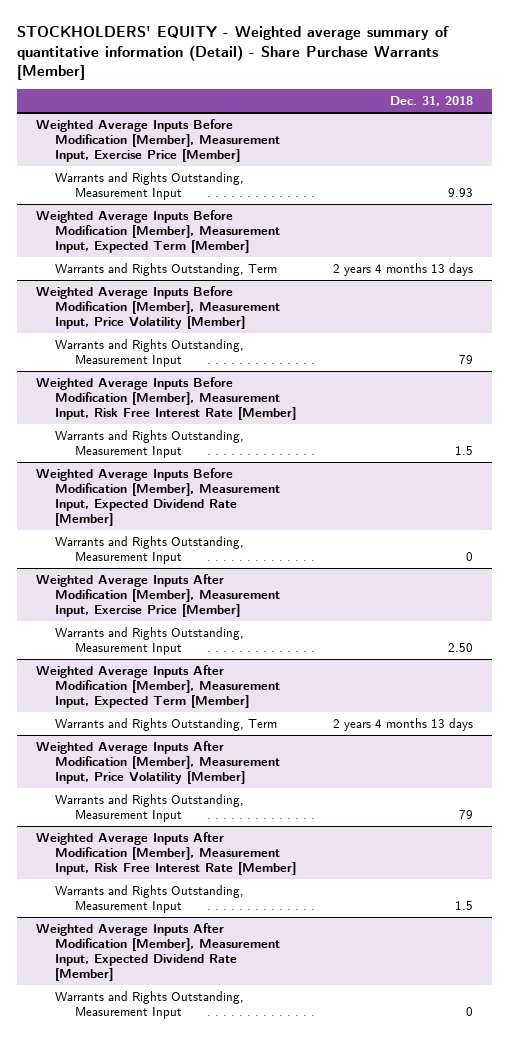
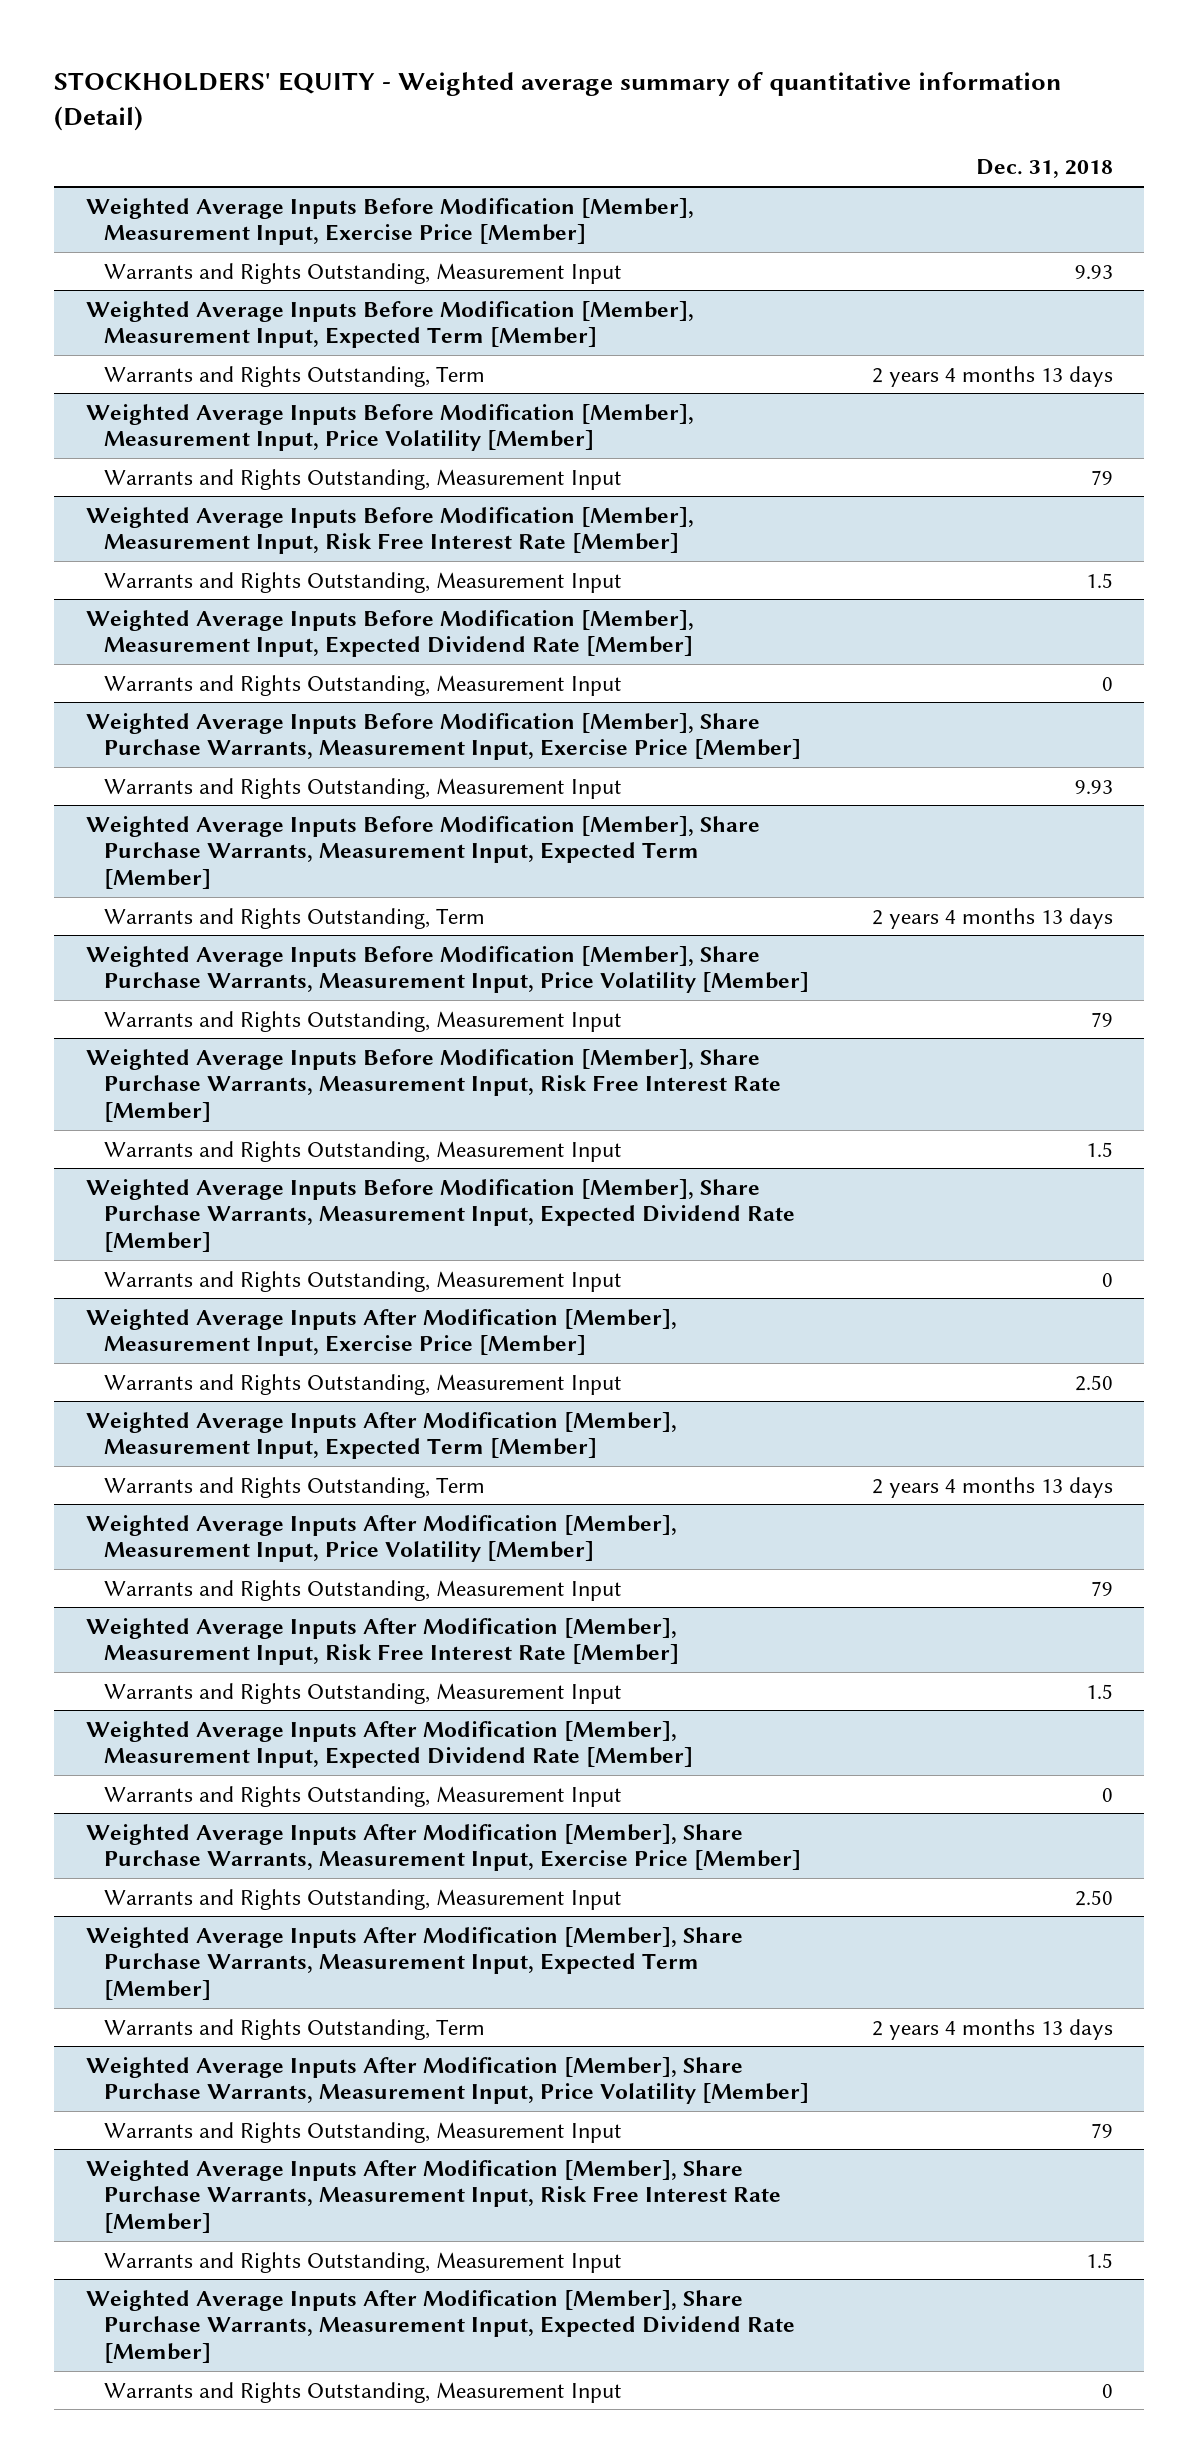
- STOCKHOLDERS' EQUITY - Weighted average summary of quantitative information (Detail) - Share Purchase Warrants [Member]
+ STOCKHOLDERS' EQUITY - Weighted average summary of quantitative information (Detail)
+ Weighted Average Inputs Before Modification [Member], Share Purchase Warrants, Measurement Input, Exercise Price [Member]
+ Warrants and Rights Outstanding, Measurement Input | 9.93
+ Weighted Average Inputs Before Modification [Member], Share Purchase Warrants, Measurement Input, Expected Term [Member]
+ Warrants and Rights Outstanding, Term | 2 years 4 months 13 days
+ Weighted Average Inputs Before Modification [Member], Share Purchase Warrants, Measurement Input, Price Volatility [Member]
+ Warrants and Rights Outstanding, Measurement Input | 79
+ Weighted Average Inputs Before Modification [Member], Share Purchase Warrants, Measurement Input, Risk Free Interest Rate [Member]
+ Warrants and Rights Outstanding, Measurement Input | 1.5
+ Weighted Average Inputs Before Modification [Member], Share Purchase Warrants, Measurement Input, Expected Dividend Rate [Member]
+ Warrants and Rights Outstanding, Measurement Input | 0
+ Weighted Average Inputs After Modification [Member], Share Purchase Warrants, Measurement Input, Exercise Price [Member]
+ Warrants and Rights Outstanding, Measurement Input | 2.50
+ Weighted Average Inputs After Modification [Member], Share Purchase Warrants, Measurement Input, Expected Term [Member]
+ Warrants and Rights Outstanding, Term | 2 years 4 months 13 days
+ Weighted Average Inputs After Modification [Member], Share Purchase Warrants, Measurement Input, Price Volatility [Member]
+ Warrants and Rights Outstanding, Measurement Input | 79
+ Weighted Average Inputs After Modification [Member], Share Purchase Warrants, Measurement Input, Risk Free Interest Rate [Member]
+ Warrants and Rights Outstanding, Measurement Input | 1.5
+ Weighted Average Inputs After Modification [Member], Share Purchase Warrants, Measurement Input, Expected Dividend Rate [Member]
+ Warrants and Rights Outstanding, Measurement Input | 0

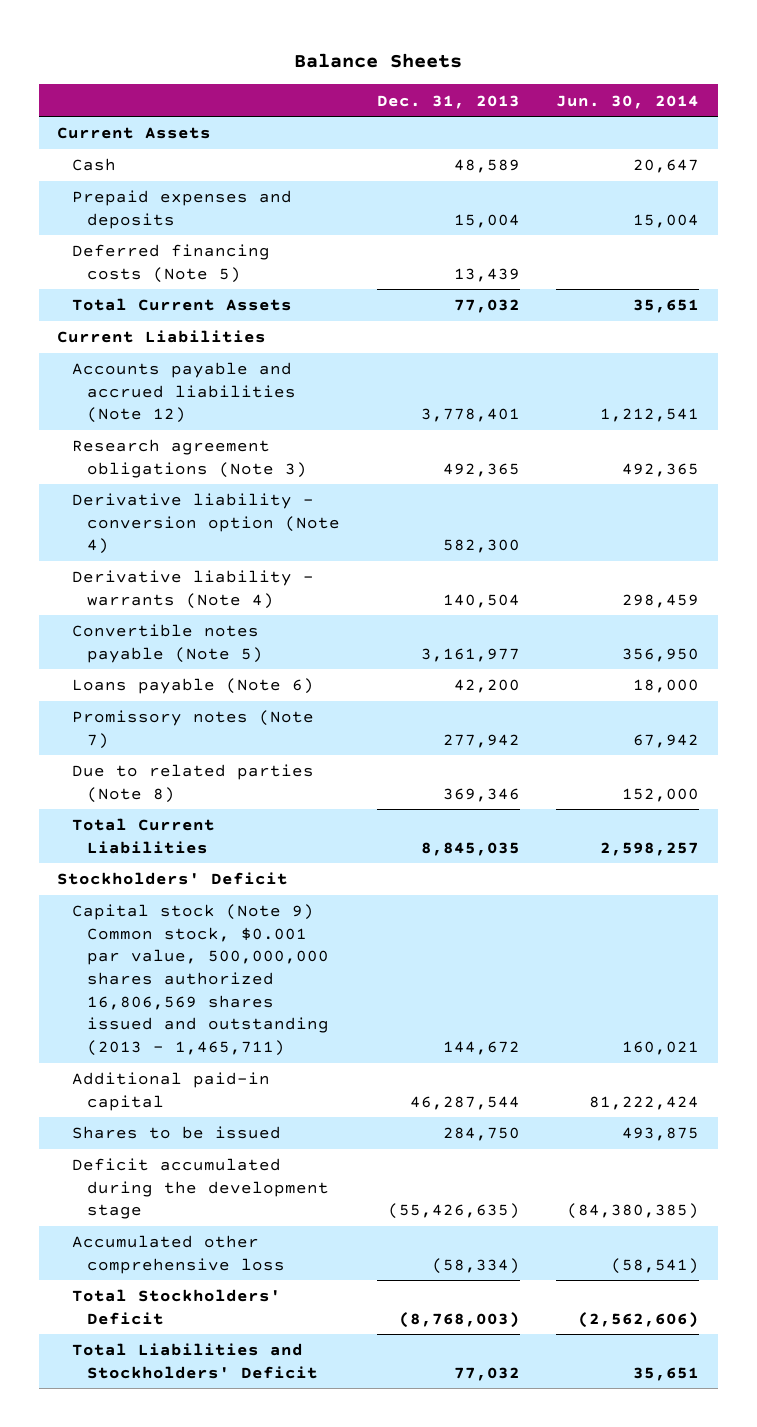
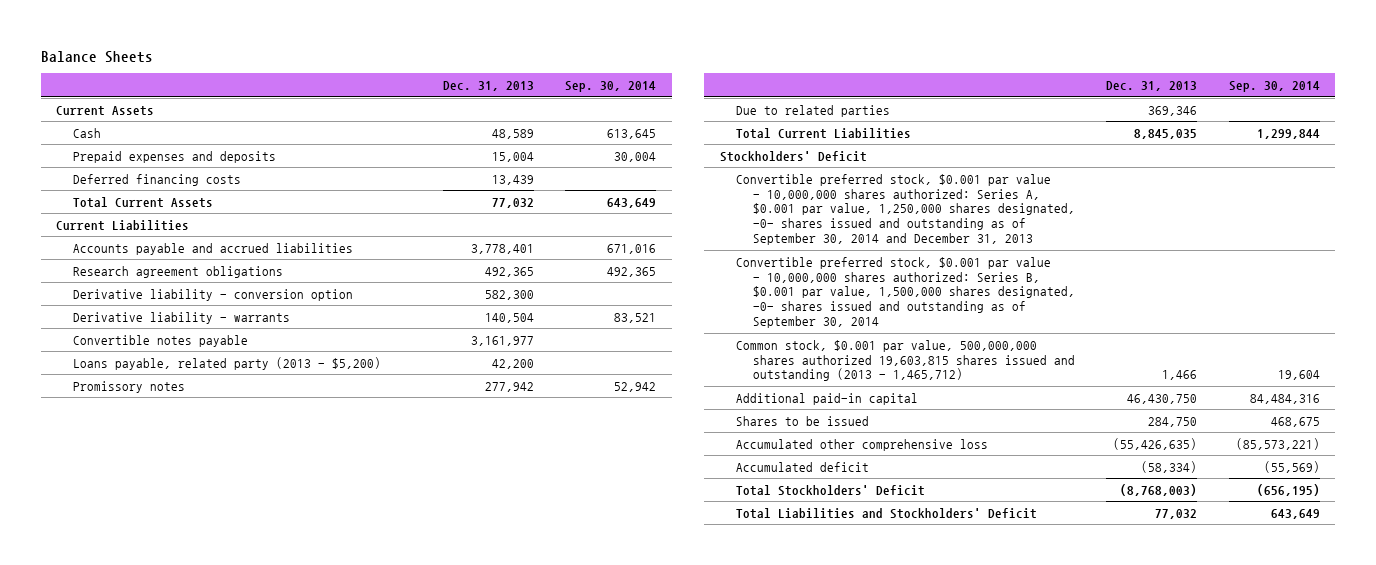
- | Dec. 31, 2013 | Jun. 30, 2014
+ | Dec. 31, 2013 | Sep. 30, 2014
- Deferred financing costs (Note 5) | 13,439 |
+ Deferred financing costs | 13,439 |
- Accounts payable and accrued liabilities (Note 12) | 3,778,401 | 1,212,541
- Research agreement obligations (Note 3) | 492,365 | 492,365
- Derivative liability - conversion option (Note 4) | 582,300 |
- Derivative liability - warrants (Note 4) | 140,504 | 298,459
- Convertible notes payable (Note 5) | 3,161,977 | 356,950
- Loans payable (Note 6) | 42,200 | 18,000
- Promissory notes (Note 7) | 277,942 | 67,942
- Due to related parties (Note 8) | 369,346 | 152,000
+ Accounts payable and accrued liabilities | 3,778,401 | 671,016
+ Research agreement obligations | 492,365 | 492,365
+ Derivative liability - conversion option | 582,300 |
+ Derivative liability - warrants | 140,504 | 83,521
+ Convertible notes payable | 3,161,977 |
+ Loans payable, related party (2013 - $5,200) | 42,200 |
+ Promissory notes | 277,942 | 52,942
+ Due to related parties | 369,346 |
- Capital stock (Note 9) Common stock, $0.001 par value, 500,000,000 shares authorized 16,806,569 shares issued and outstanding (2013 - 1,465,711) | 144,672 | 160,021
- Additional paid-in capital | 46,287,544 | 81,222,424
+ Convertible preferred stock, $0.001 par value - 10,000,000 shares authorized: Series A, $0.001 par value, 1,250,000 shares designated, -0- shares issued and outstanding as of September 30, 2014 and December 31, 2013
+ Convertible preferred stock, $0.001 par value - 10,000,000 shares authorized: Series B, $0.001 par value, 1,500,000 shares designated, -0- shares issued and outstanding as of September 30, 2014
+ Common stock, $0.001 par value, 500,000,000 shares authorized 19,603,815 shares issued and outstanding (2013 - 1,465,712) | 1,466 | 19,604
+ Additional paid-in capital | 46,430,750 | 84,484,316
- Deficit accumulated during the development stage | (55,426,635) | (84,380,385)
- Accumulated other comprehensive loss | (58,334) | (58,541)
+ Accumulated other comprehensive loss | (55,426,635) | (85,573,221)
+ Accumulated deficit | (58,334) | (55,569)

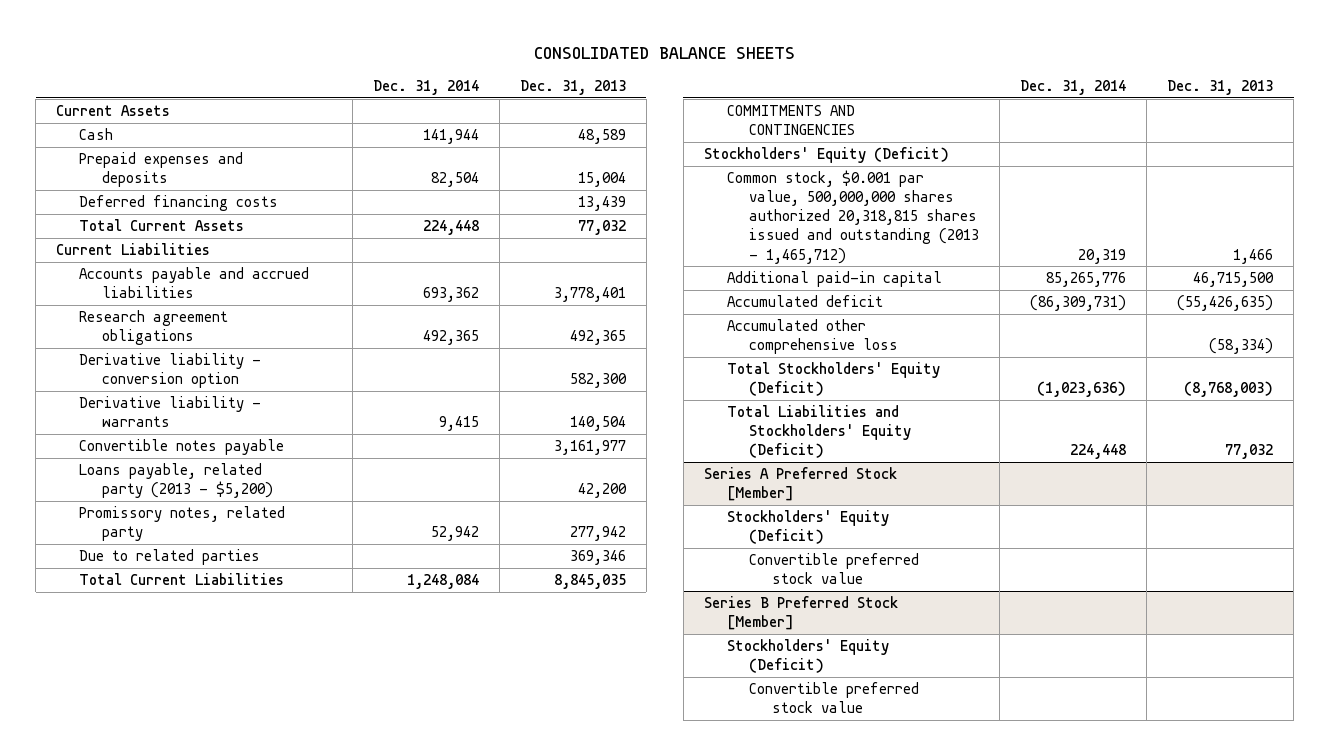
- Balance Sheets
+ CONSOLIDATED BALANCE SHEETS
- | Dec. 31, 2013 | Sep. 30, 2014
+ | Dec. 31, 2014 | Dec. 31, 2013
- Promissory notes | 277,942 | 52,942
+ Promissory notes, related party | 52,942 | 277,942
- Stockholders' Deficit
- Convertible preferred stock, $0.001 par value - 10,000,000 shares authorized: Series A, $0.001 par value, 1,250,000 shares designated, -0- shares issued and outstanding as of September 30, 2014 and December 31, 2013
- Convertible preferred stock, $0.001 par value - 10,000,000 shares authorized: Series B, $0.001 par value, 1,500,000 shares designated, -0- shares issued and outstanding as of September 30, 2014
- Common stock, $0.001 par value, 500,000,000 shares authorized 19,603,815 shares issued and outstanding (2013 - 1,465,712) | 1,466 | 19,604
- Additional paid-in capital | 46,430,750 | 84,484,316
- Shares to be issued | 284,750 | 468,675
- Accumulated other comprehensive loss | (55,426,635) | (85,573,221)
- Accumulated deficit | (58,334) | (55,569)
- Total Stockholders' Deficit | (8,768,003) | (656,195)
- Total Liabilities and Stockholders' Deficit | 77,032 | 643,649
+ COMMITMENTS AND CONTINGENCIES
+ Stockholders' Equity (Deficit)
+ Common stock, $0.001 par value, 500,000,000 shares authorized 20,318,815 shares issued and outstanding (2013 - 1,465,712) | 20,319 | 1,466
+ Additional paid-in capital | 85,265,776 | 46,715,500
+ Accumulated deficit | (86,309,731) | (55,426,635)
+ Accumulated other comprehensive loss | | (58,334)
+ Total Stockholders' Equity (Deficit) | (1,023,636) | (8,768,003)
+ Total Liabilities and Stockholders' Equity (Deficit) | 224,448 | 77,032
+ Series A Preferred Stock [Member]
+ Stockholders' Equity (Deficit)
+ Convertible preferred stock value
+ Series B Preferred Stock [Member]
+ Stockholders' Equity (Deficit)
+ Convertible preferred stock value

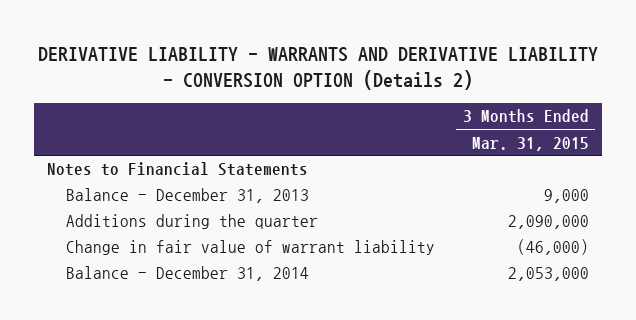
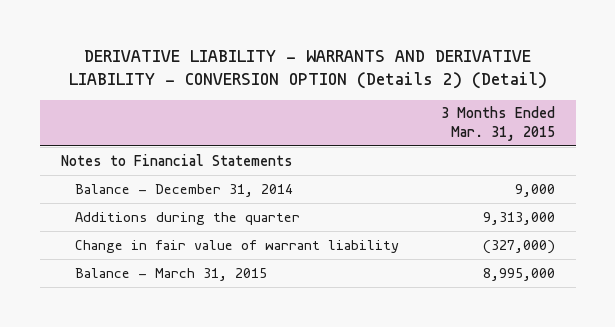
- DERIVATIVE LIABILITY - WARRANTS AND DERIVATIVE LIABILITY - CONVERSION OPTION (Details 2)
+ DERIVATIVE LIABILITY - WARRANTS AND DERIVATIVE LIABILITY - CONVERSION OPTION (Details 2) (Detail)
- Balance - December 31, 2013 | 9,000
- Additions during the quarter | 2,090,000
- Change in fair value of warrant liability | (46,000)
- Balance - December 31, 2014 | 2,053,000
+ Balance - December 31, 2014 | 9,000
+ Additions during the quarter | 9,313,000
+ Change in fair value of warrant liability | (327,000)
+ Balance - March 31, 2015 | 8,995,000

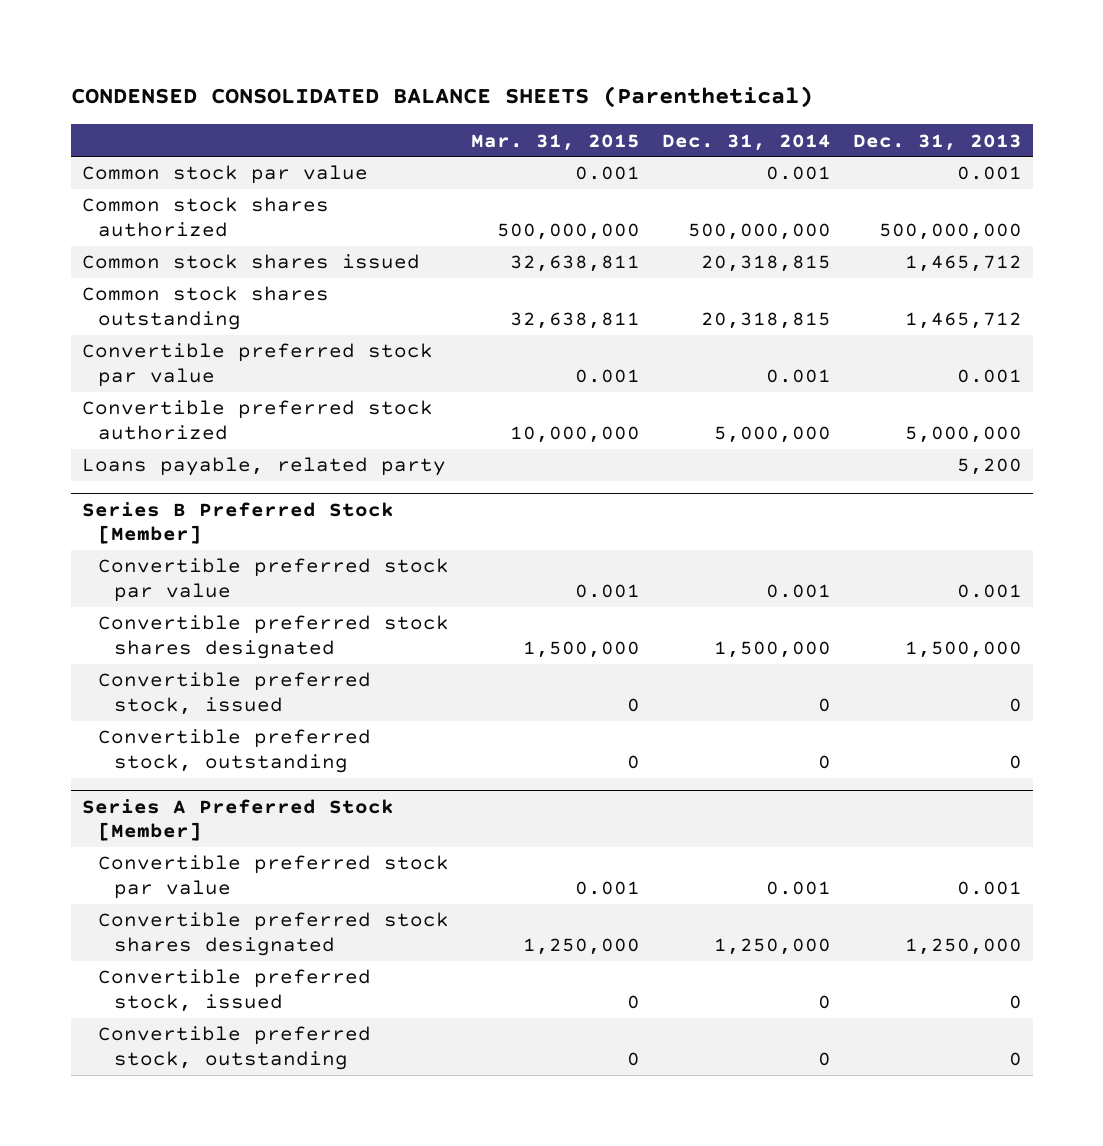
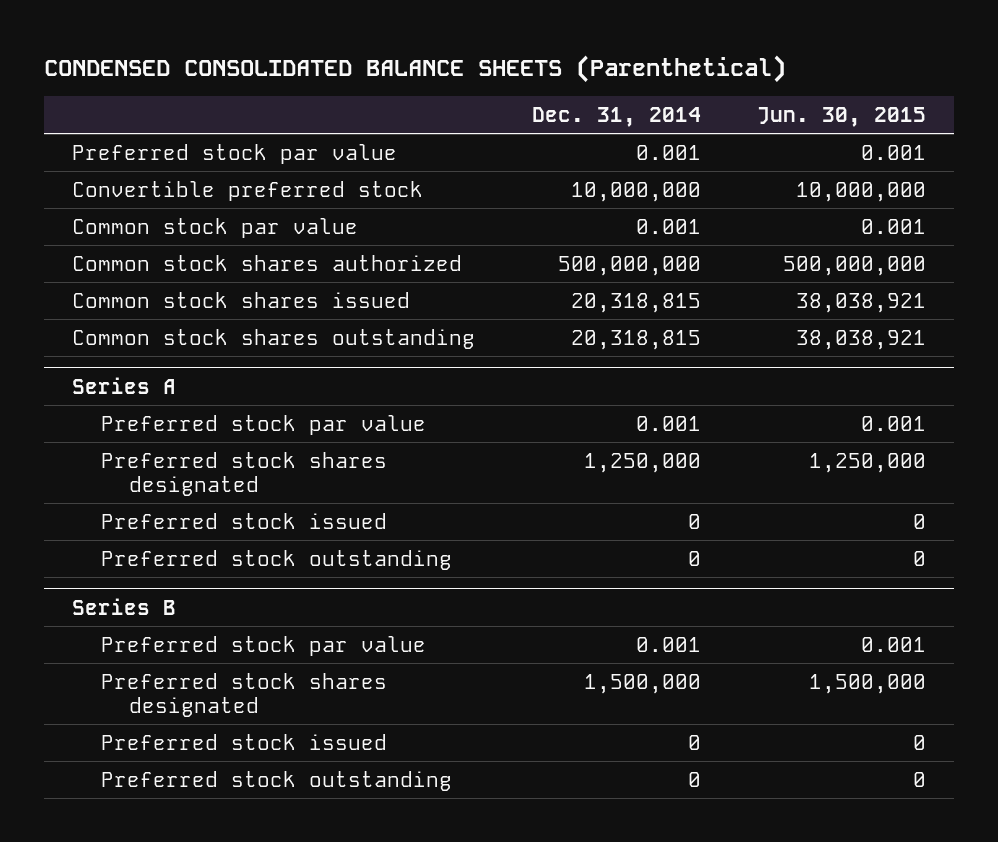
- | Mar. 31, 2015 | Dec. 31, 2014 | Dec. 31, 2013
+ | Dec. 31, 2014 | Jun. 30, 2015
+ Preferred stock par value | 0.001 | 0.001
+ Convertible preferred stock | 10,000,000 | 10,000,000
- Convertible preferred stock par value | 0.001 | 0.001 | 0.001
- Convertible preferred stock authorized | 10,000,000 | 5,000,000 | 5,000,000
- Loans payable, related party | | | 5,200
- Series B Preferred Stock [Member]
- Convertible preferred stock par value | 0.001 | 0.001 | 0.001
- Convertible preferred stock shares designated | 1,500,000 | 1,500,000 | 1,500,000
- Convertible preferred stock, issued | 0 | 0 | 0
- Convertible preferred stock, outstanding | 0 | 0 | 0
- Series A Preferred Stock [Member]
- Convertible preferred stock par value | 0.001 | 0.001 | 0.001
- Convertible preferred stock shares designated | 1,250,000 | 1,250,000 | 1,250,000
- Convertible preferred stock, issued | 0 | 0 | 0
- Convertible preferred stock, outstanding | 0 | 0 | 0
+ Series A
+ Preferred stock par value | 0.001 | 0.001
+ Preferred stock shares designated | 1,250,000 | 1,250,000
+ Preferred stock issued | 0 | 0
+ Preferred stock outstanding | 0 | 0
+ Series B
+ Preferred stock par value | 0.001 | 0.001
+ Preferred stock shares designated | 1,500,000 | 1,500,000
+ Preferred stock issued | 0 | 0
+ Preferred stock outstanding | 0 | 0

